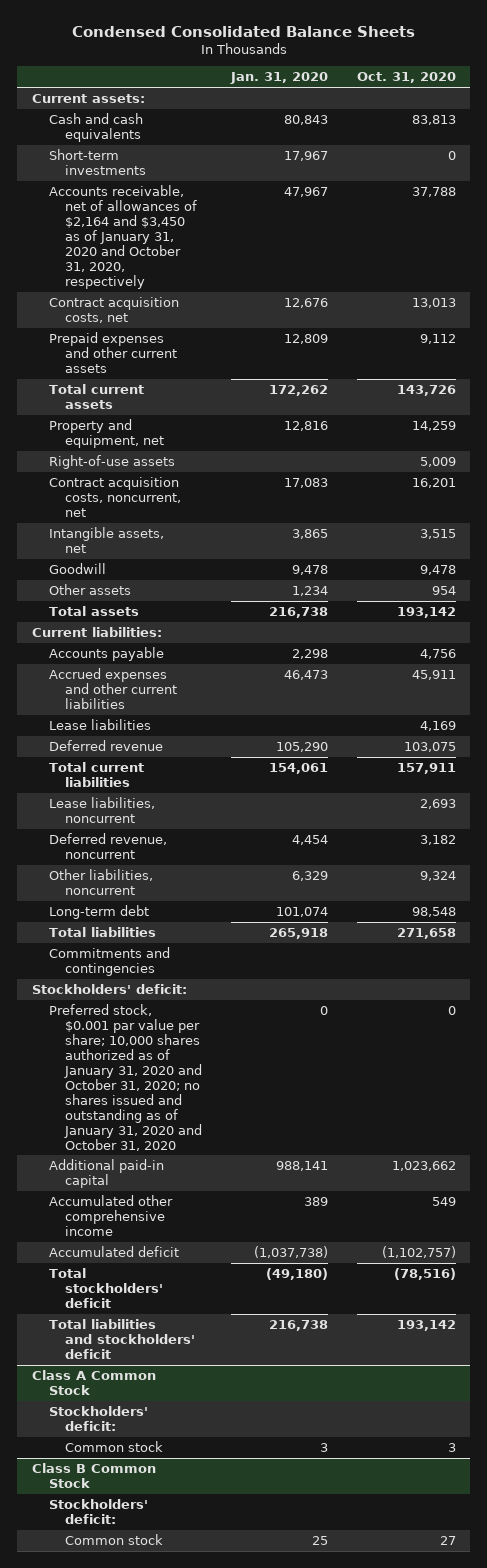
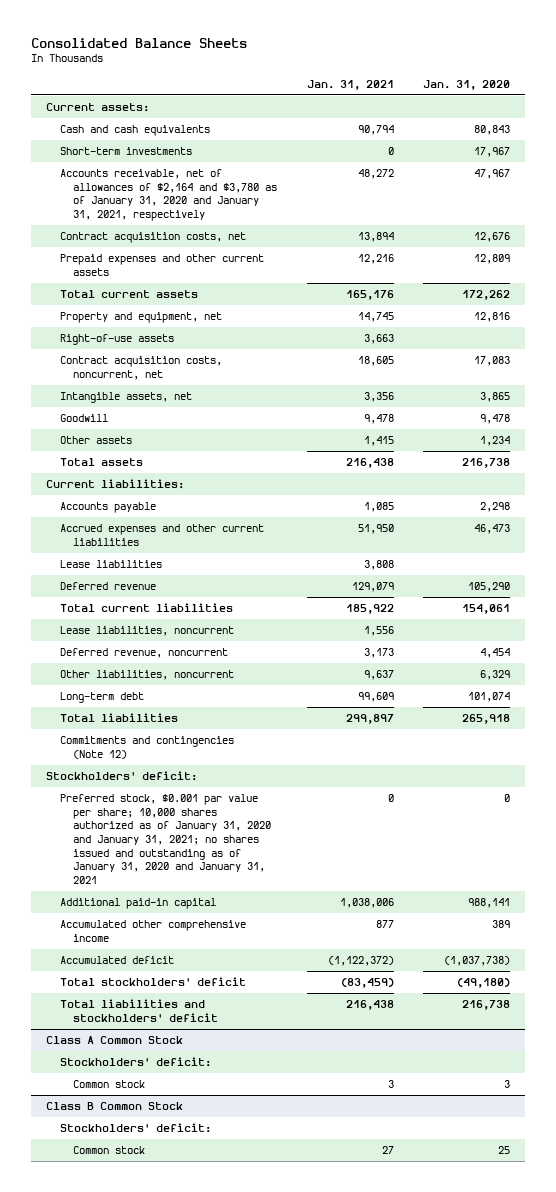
- Condensed Consolidated Balance Sheets
+ Consolidated Balance Sheets
- | Jan. 31, 2020 | Oct. 31, 2020
+ | Jan. 31, 2021 | Jan. 31, 2020
- Accounts receivable, net of allowances of $2,164 and $3,450 as of January 31, 2020 and October 31, 2020, respectively | 47,967 | 37,788
+ Accounts receivable, net of allowances of $2,164 and $3,780 as of January 31, 2020 and January 31, 2021, respectively | 48,272 | 47,967
- Commitments and contingencies
+ Commitments and contingencies (Note 12)
- Preferred stock, $0.001 par value per share; 10,000 shares authorized as of January 31, 2020 and October 31, 2020; no shares issued and outstanding as of January 31, 2020 and October 31, 2020 | 0 | 0
+ Preferred stock, $0.001 par value per share; 10,000 shares authorized as of January 31, 2020 and January 31, 2021; no shares issued and outstanding as of January 31, 2020 and January 31, 2021 | 0 | 0

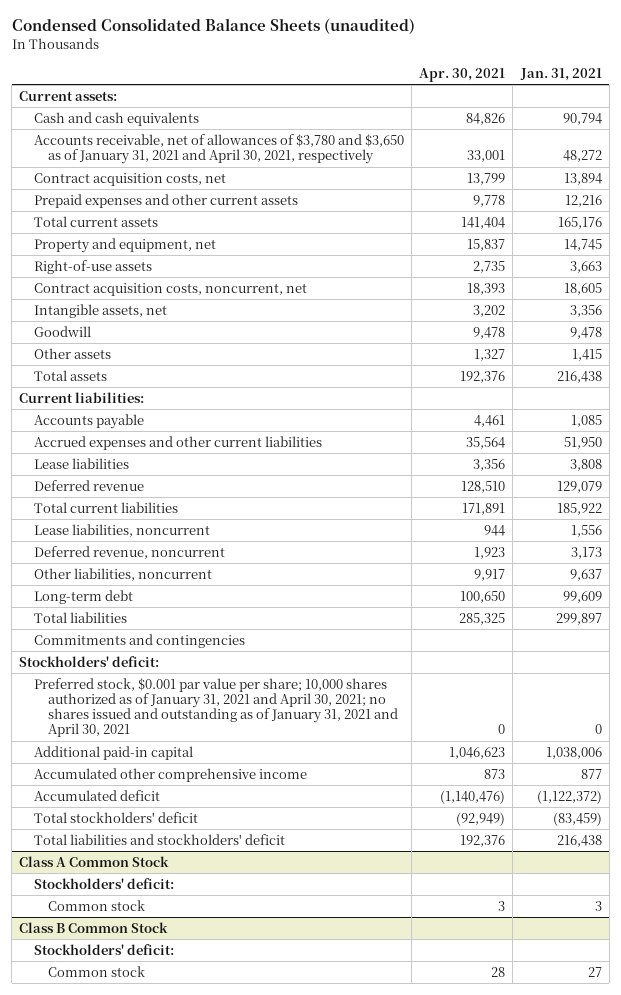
- Consolidated Balance Sheets
+ Condensed Consolidated Balance Sheets (unaudited)
- | Jan. 31, 2021 | Jan. 31, 2020
+ | Apr. 30, 2021 | Jan. 31, 2021
- Short-term investments | 0 | 17,967
- Accounts receivable, net of allowances of $2,164 and $3,780 as of January 31, 2020 and January 31, 2021, respectively | 48,272 | 47,967
+ Accounts receivable, net of allowances of $3,780 and $3,650 as of January 31, 2021 and April 30, 2021, respectively | 33,001 | 48,272
- Commitments and contingencies (Note 12)
+ Commitments and contingencies
- Preferred stock, $0.001 par value per share; 10,000 shares authorized as of January 31, 2020 and January 31, 2021; no shares issued and outstanding as of January 31, 2020 and January 31, 2021 | 0 | 0
+ Preferred stock, $0.001 par value per share; 10,000 shares authorized as of January 31, 2021 and April 30, 2021; no shares issued and outstanding as of January 31, 2021 and April 30, 2021 | 0 | 0

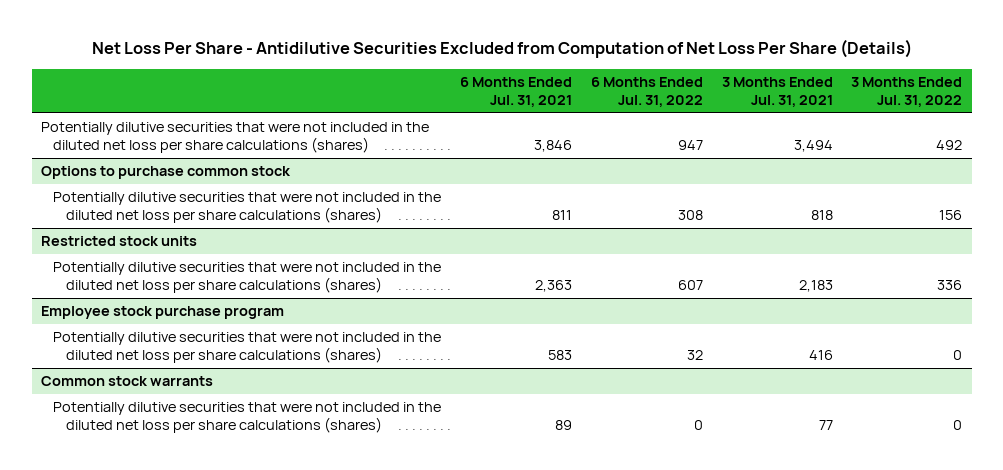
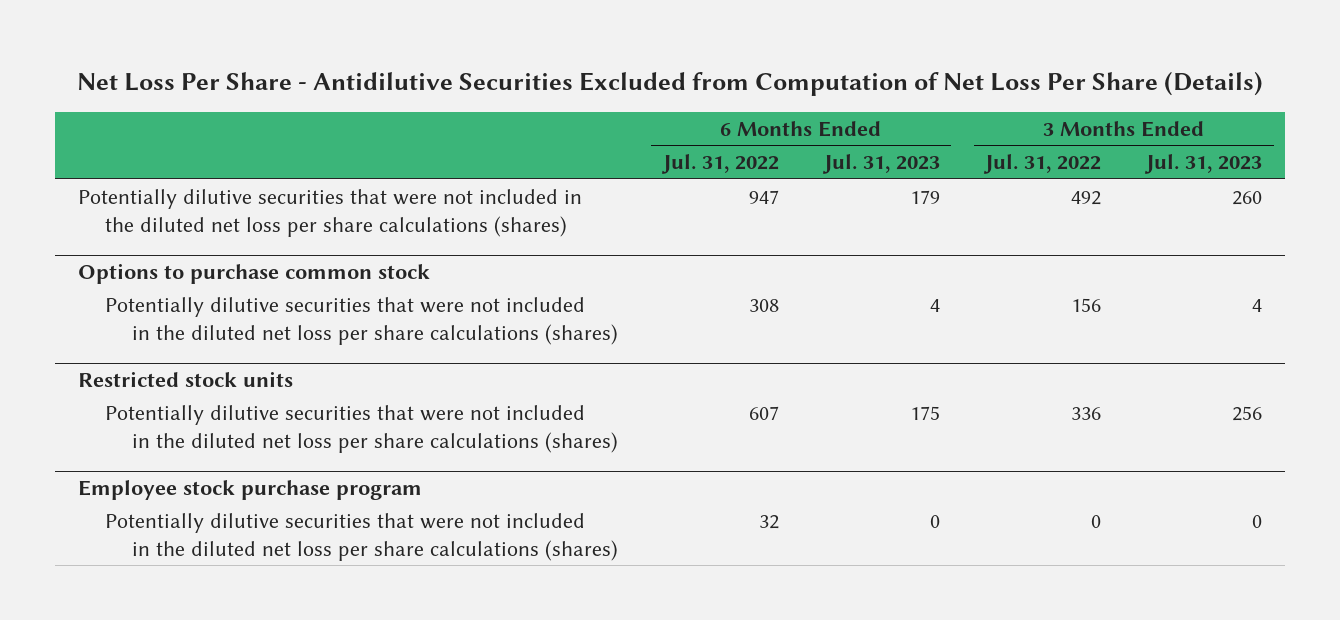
- | 6 Months Ended Jul. 31, 2021 | 6 Months Ended Jul. 31, 2022 | 3 Months Ended Jul. 31, 2021 | 3 Months Ended Jul. 31, 2022
+ | 6 Months Ended Jul. 31, 2022 | 6 Months Ended Jul. 31, 2023 | 3 Months Ended Jul. 31, 2022 | 3 Months Ended Jul. 31, 2023
- Common stock warrants
- Potentially dilutive securities that were not included in the diluted net loss per share calculations (shares) | 89 | 0 | 77 | 0

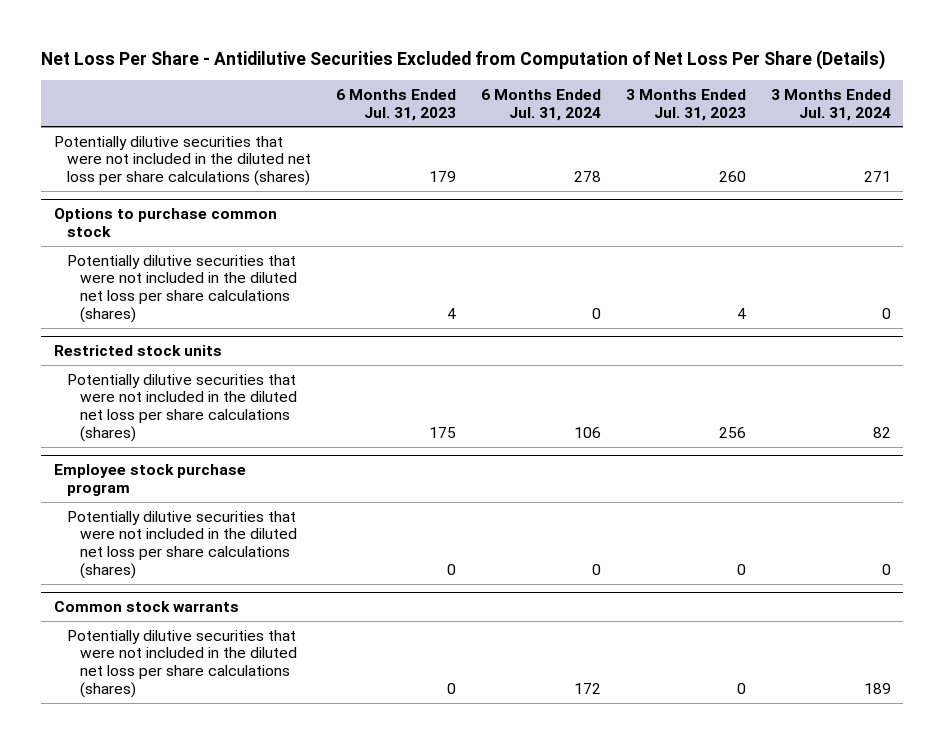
- | 6 Months Ended Jul. 31, 2022 | 6 Months Ended Jul. 31, 2023 | 3 Months Ended Jul. 31, 2022 | 3 Months Ended Jul. 31, 2023
+ | 6 Months Ended Jul. 31, 2023 | 6 Months Ended Jul. 31, 2024 | 3 Months Ended Jul. 31, 2023 | 3 Months Ended Jul. 31, 2024
+ Common stock warrants
+ Potentially dilutive securities that were not included in the diluted net loss per share calculations (shares) | 0 | 172 | 0 | 189

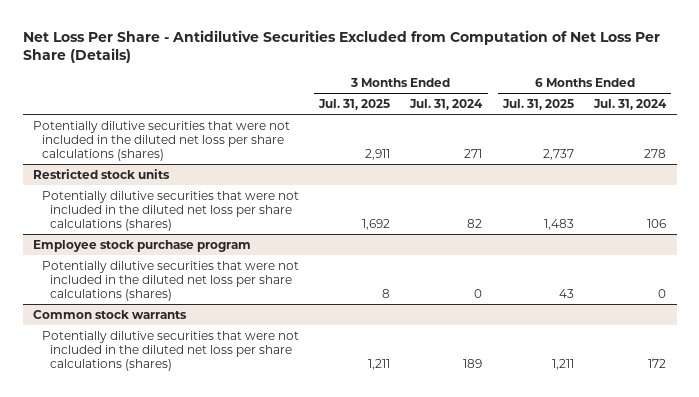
- | 6 Months Ended Jul. 31, 2023 | 6 Months Ended Jul. 31, 2024 | 3 Months Ended Jul. 31, 2023 | 3 Months Ended Jul. 31, 2024
+ | 3 Months Ended Jul. 31, 2025 | 3 Months Ended Jul. 31, 2024 | 6 Months Ended Jul. 31, 2025 | 6 Months Ended Jul. 31, 2024
- Options to purchase common stock
- Potentially dilutive securities that were not included in the diluted net loss per share calculations (shares) | 4 | 0 | 4 | 0

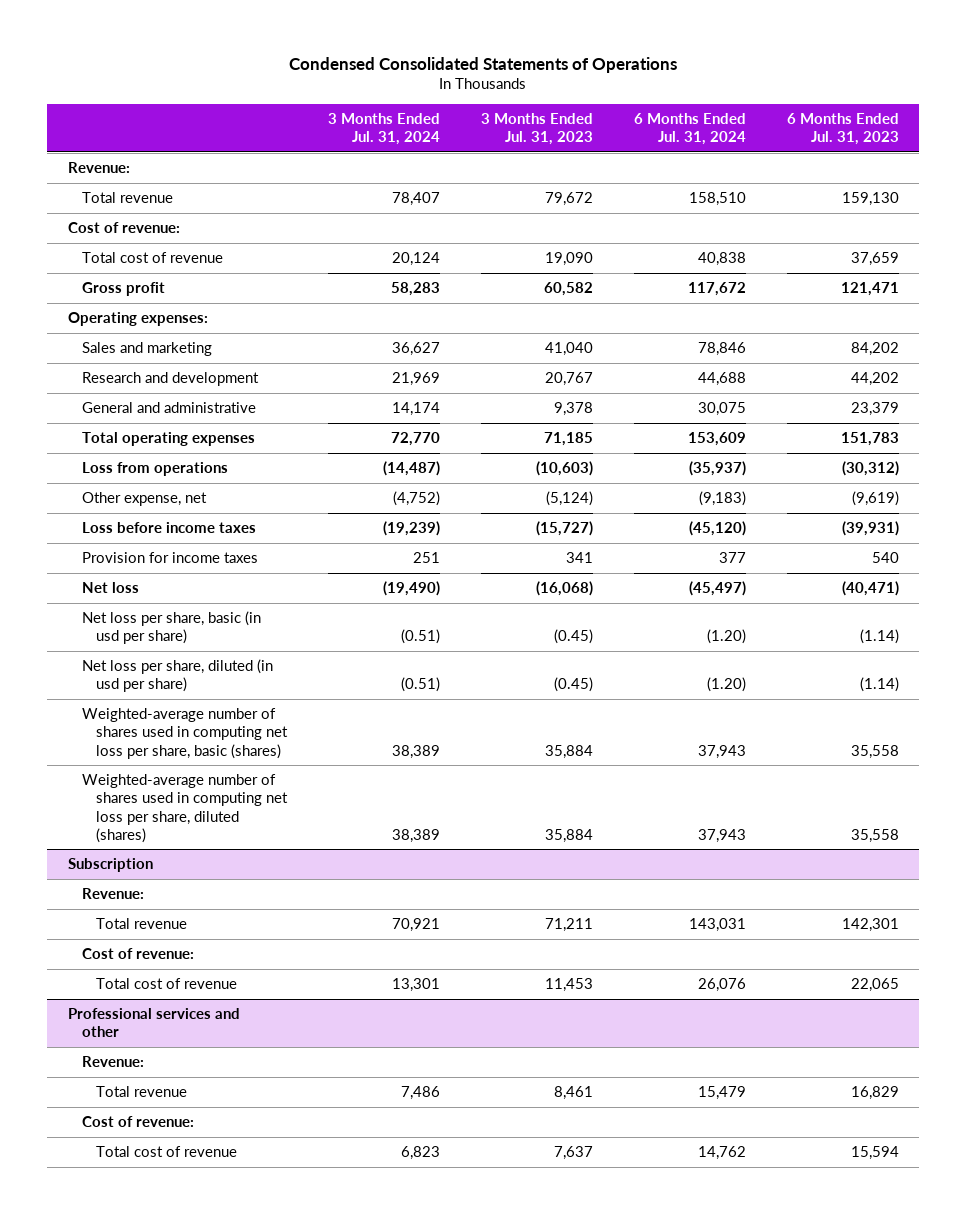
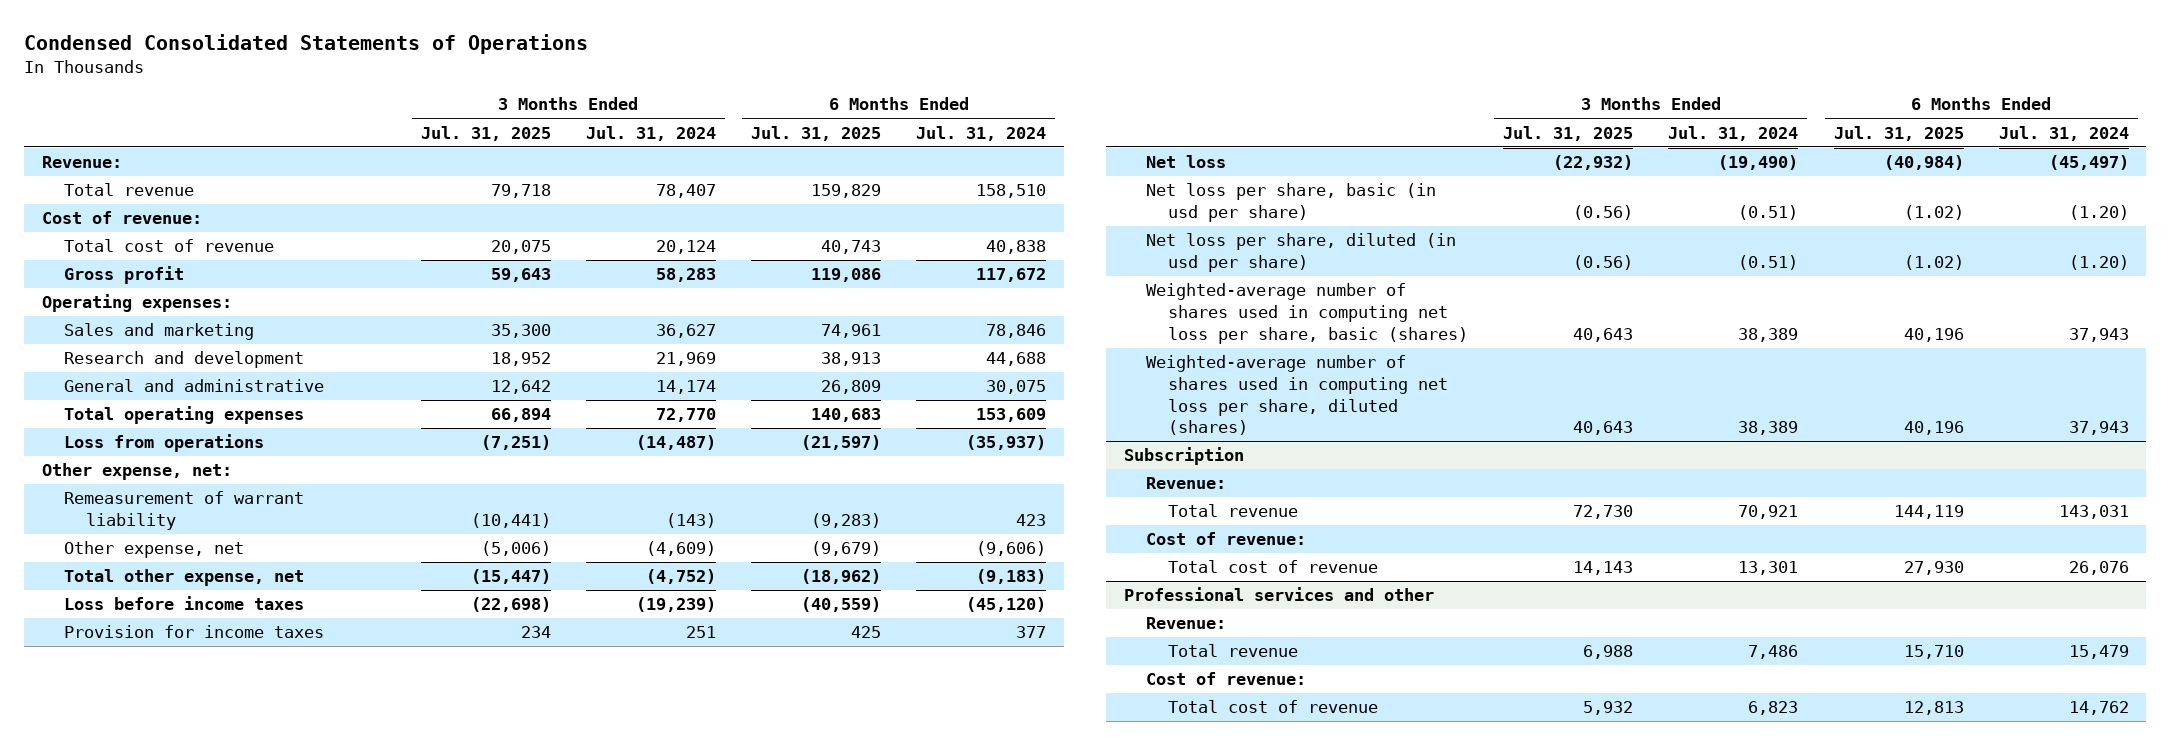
- | 3 Months Ended Jul. 31, 2024 | 3 Months Ended Jul. 31, 2023 | 6 Months Ended Jul. 31, 2024 | 6 Months Ended Jul. 31, 2023
+ | 3 Months Ended Jul. 31, 2025 | 3 Months Ended Jul. 31, 2024 | 6 Months Ended Jul. 31, 2025 | 6 Months Ended Jul. 31, 2024
- Other expense, net | (4,752) | (5,124) | (9,183) | (9,619)
+ Other expense, net:
+ Remeasurement of warrant liability | (10,441) | (143) | (9,283) | 423
+ Other expense, net | (5,006) | (4,609) | (9,679) | (9,606)
+ Total other expense, net | (15,447) | (4,752) | (18,962) | (9,183)

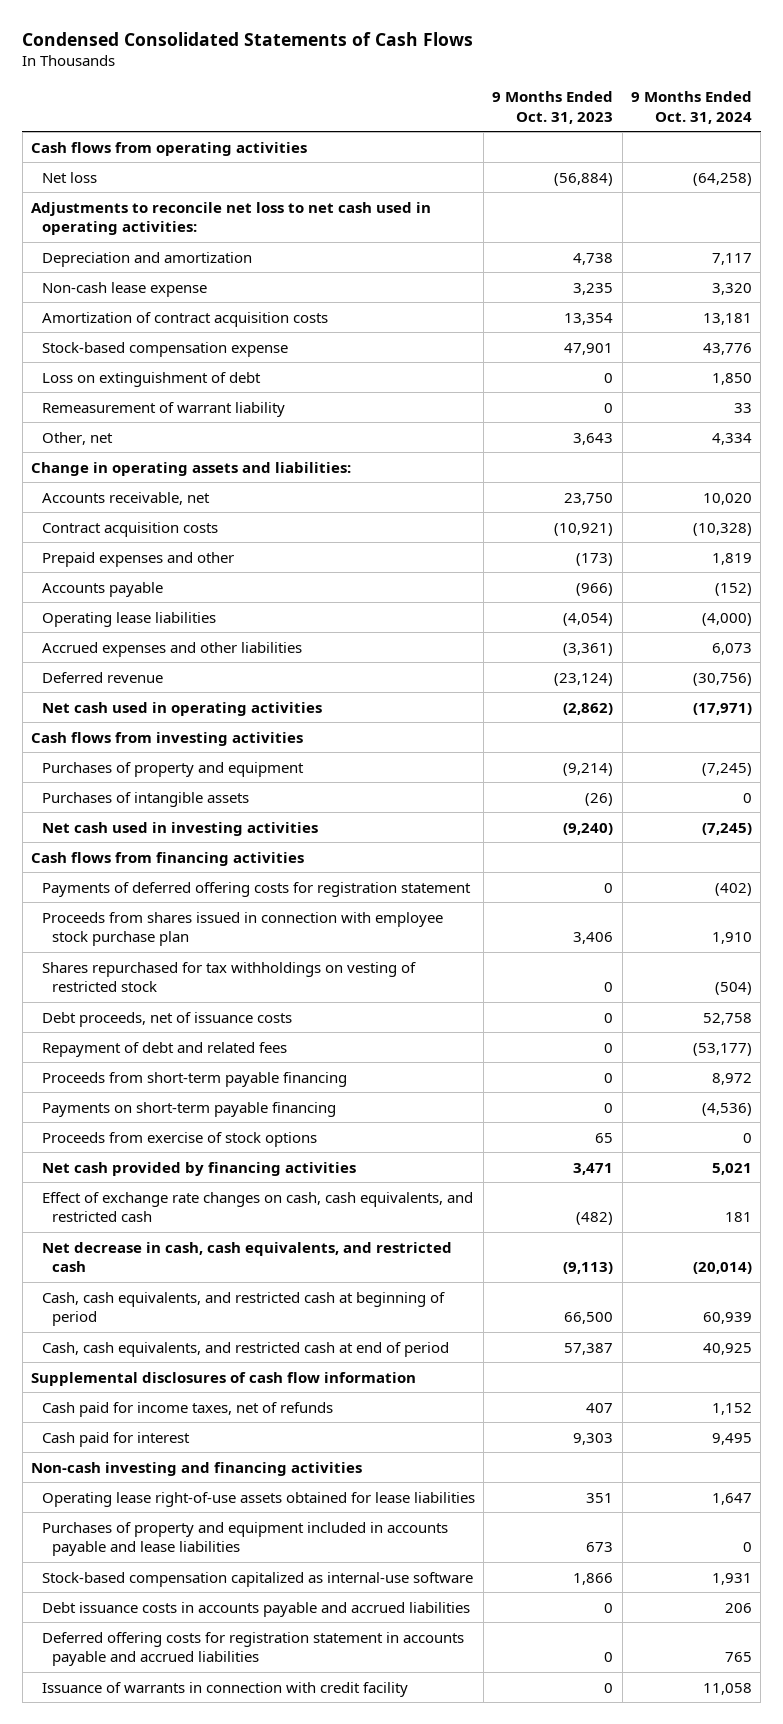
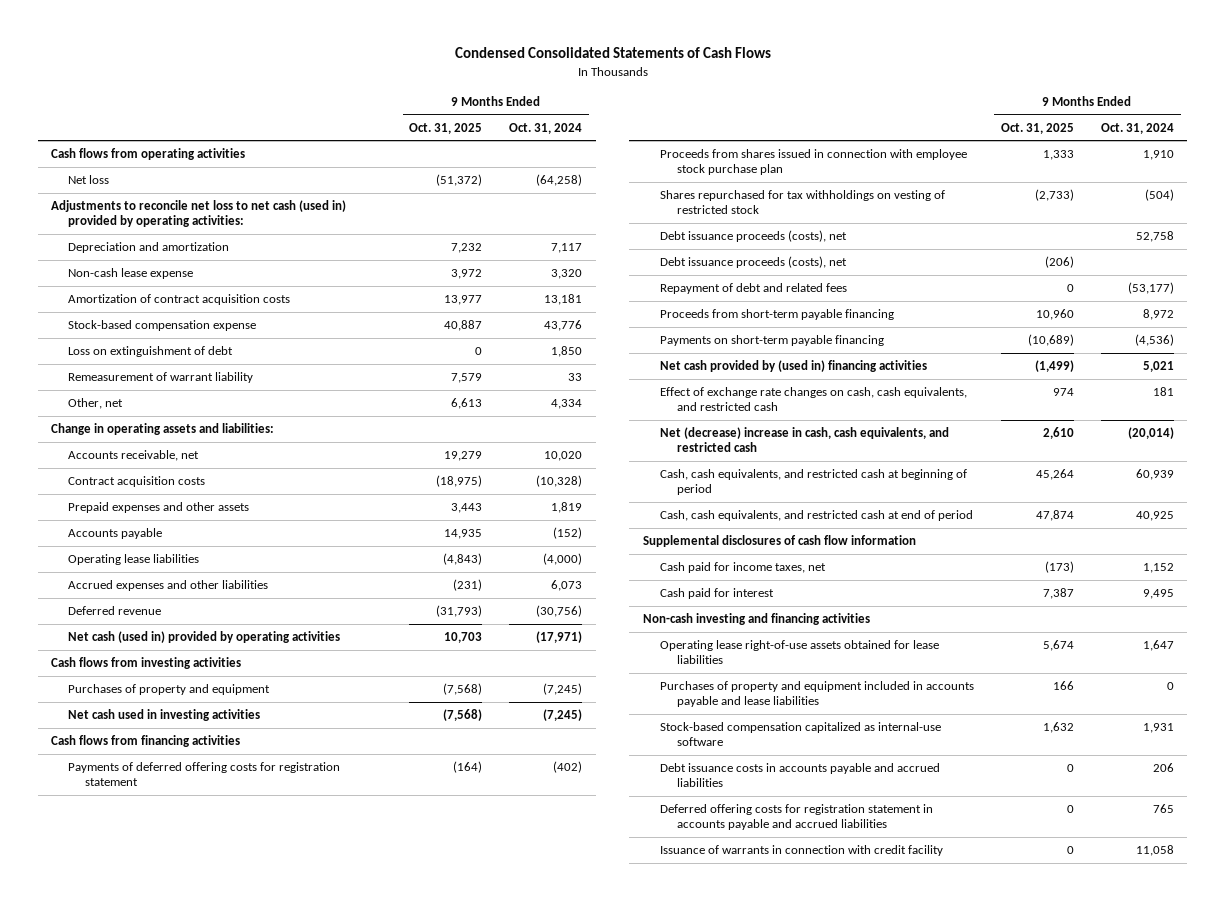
- | 9 Months Ended Oct. 31, 2023 | 9 Months Ended Oct. 31, 2024
+ | 9 Months Ended Oct. 31, 2025 | 9 Months Ended Oct. 31, 2024
- Adjustments to reconcile net loss to net cash used in operating activities:
+ Adjustments to reconcile net loss to net cash (used in) provided by operating activities:
- Prepaid expenses and other | (173) | 1,819
+ Prepaid expenses and other assets | 3,443 | 1,819
- Net cash used in operating activities | (2,862) | (17,971)
+ Net cash (used in) provided by operating activities | 10,703 | (17,971)
- Purchases of intangible assets | (26) | 0
- Debt proceeds, net of issuance costs | 0 | 52,758
+ Debt issuance proceeds (costs), net | | 52,758
+ Debt issuance proceeds (costs), net | (206) |
- Proceeds from exercise of stock options | 65 | 0
- Net cash provided by financing activities | 3,471 | 5,021
+ Net cash provided by (used in) financing activities | (1,499) | 5,021
- Net decrease in cash, cash equivalents, and restricted cash | (9,113) | (20,014)
+ Net (decrease) increase in cash, cash equivalents, and restricted cash | 2,610 | (20,014)
- Cash paid for income taxes, net of refunds | 407 | 1,152
+ Cash paid for income taxes, net | (173) | 1,152

